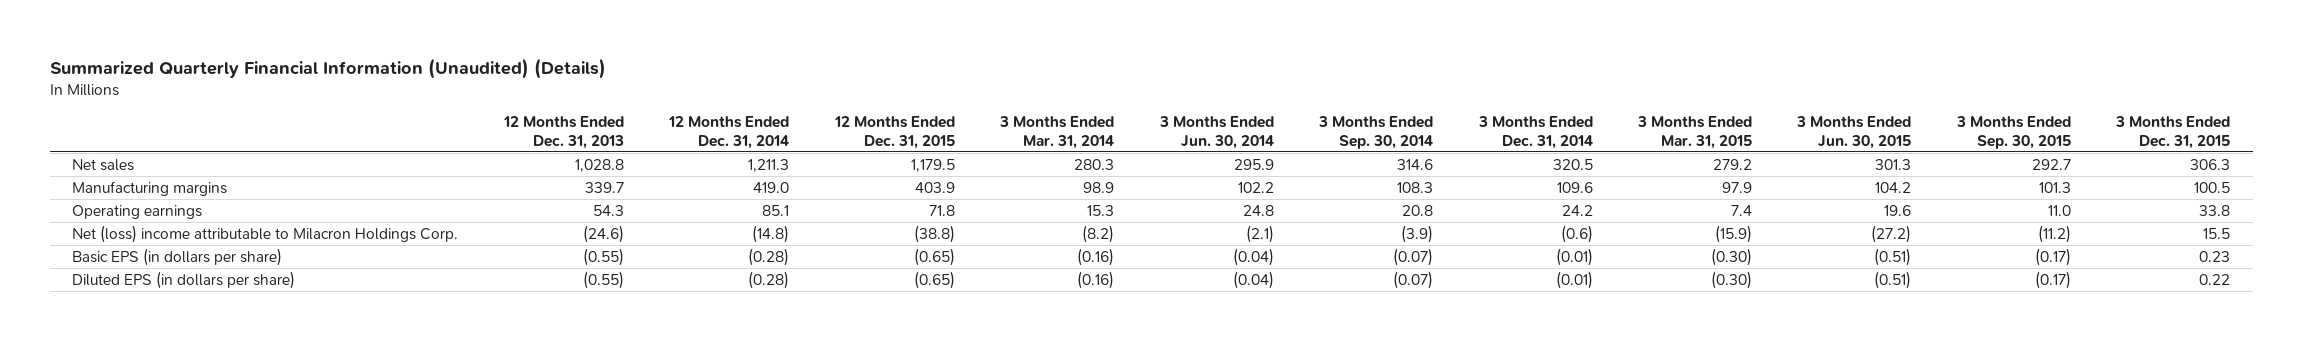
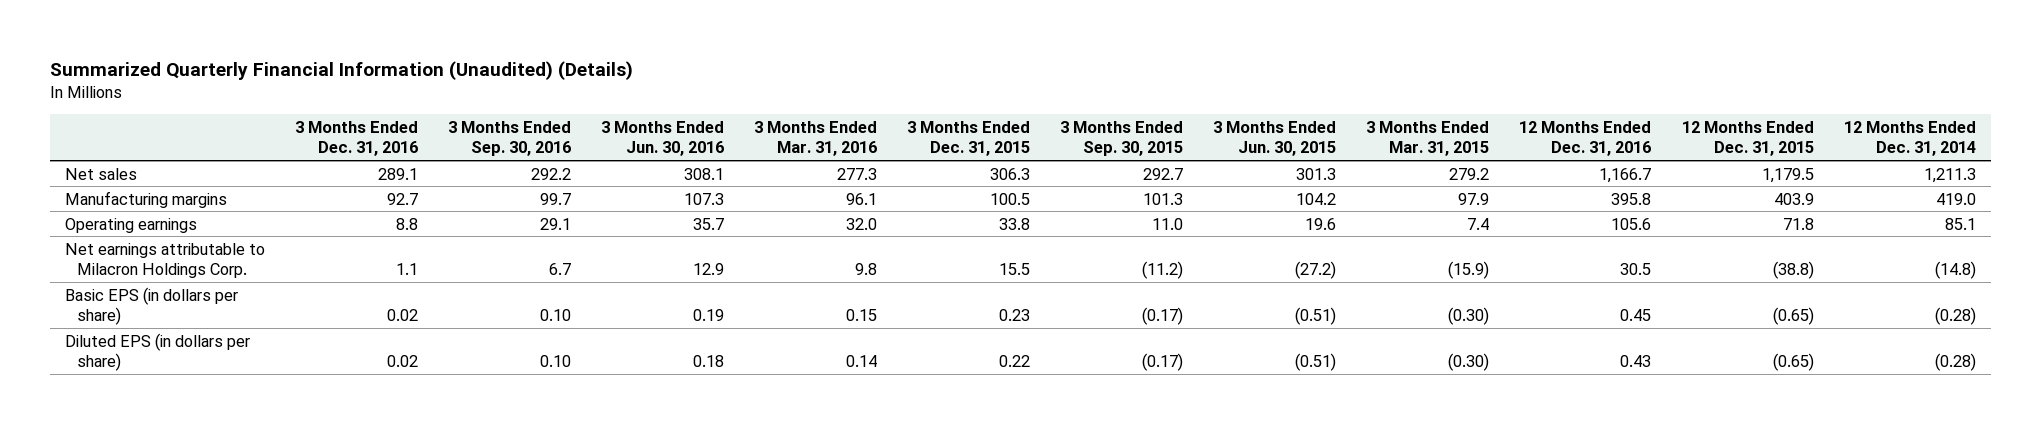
- | 12 Months Ended Dec. 31, 2013 | 12 Months Ended Dec. 31, 2014 | 12 Months Ended Dec. 31, 2015 | 3 Months Ended Mar. 31, 2014 | 3 Months Ended Jun. 30, 2014 | 3 Months Ended Sep. 30, 2014 | 3 Months Ended Dec. 31, 2014 | 3 Months Ended Mar. 31, 2015 | 3 Months Ended Jun. 30, 2015 | 3 Months Ended Sep. 30, 2015 | 3 Months Ended Dec. 31, 2015
+ | 3 Months Ended Dec. 31, 2016 | 3 Months Ended Sep. 30, 2016 | 3 Months Ended Jun. 30, 2016 | 3 Months Ended Mar. 31, 2016 | 3 Months Ended Dec. 31, 2015 | 3 Months Ended Sep. 30, 2015 | 3 Months Ended Jun. 30, 2015 | 3 Months Ended Mar. 31, 2015 | 12 Months Ended Dec. 31, 2016 | 12 Months Ended Dec. 31, 2015 | 12 Months Ended Dec. 31, 2014
- Net (loss) income attributable to Milacron Holdings Corp. | (24.6) | (14.8) | (38.8) | (8.2) | (2.1) | (3.9) | (0.6) | (15.9) | (27.2) | (11.2) | 15.5
+ Net earnings attributable to Milacron Holdings Corp. | 1.1 | 6.7 | 12.9 | 9.8 | 15.5 | (11.2) | (27.2) | (15.9) | 30.5 | (38.8) | (14.8)

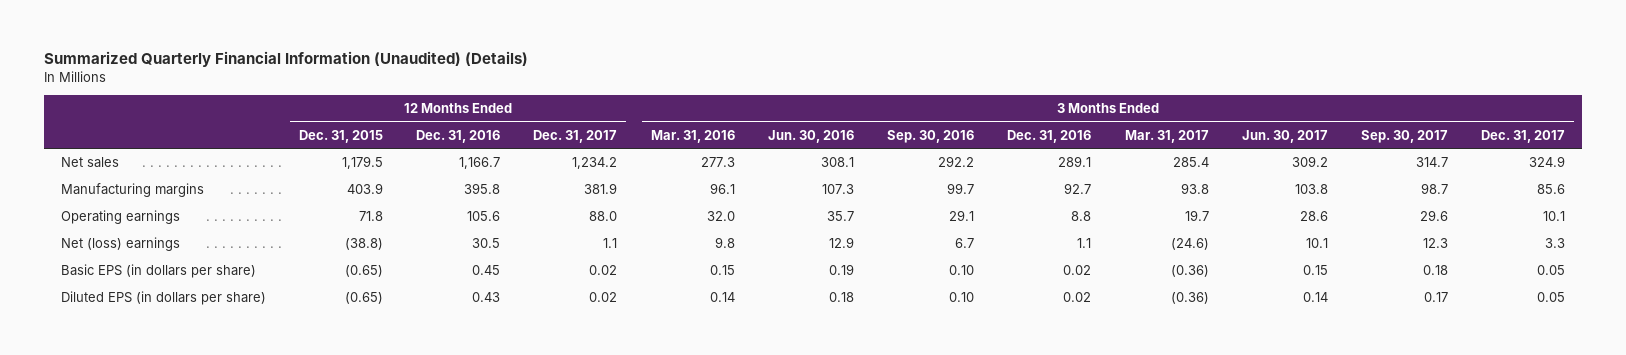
- | 3 Months Ended Dec. 31, 2016 | 3 Months Ended Sep. 30, 2016 | 3 Months Ended Jun. 30, 2016 | 3 Months Ended Mar. 31, 2016 | 3 Months Ended Dec. 31, 2015 | 3 Months Ended Sep. 30, 2015 | 3 Months Ended Jun. 30, 2015 | 3 Months Ended Mar. 31, 2015 | 12 Months Ended Dec. 31, 2016 | 12 Months Ended Dec. 31, 2015 | 12 Months Ended Dec. 31, 2014
+ | 12 Months Ended Dec. 31, 2015 | 12 Months Ended Dec. 31, 2016 | 12 Months Ended Dec. 31, 2017 | 3 Months Ended Mar. 31, 2016 | 3 Months Ended Jun. 30, 2016 | 3 Months Ended Sep. 30, 2016 | 3 Months Ended Dec. 31, 2016 | 3 Months Ended Mar. 31, 2017 | 3 Months Ended Jun. 30, 2017 | 3 Months Ended Sep. 30, 2017 | 3 Months Ended Dec. 31, 2017
- Net earnings attributable to Milacron Holdings Corp. | 1.1 | 6.7 | 12.9 | 9.8 | 15.5 | (11.2) | (27.2) | (15.9) | 30.5 | (38.8) | (14.8)
+ Net (loss) earnings | (38.8) | 30.5 | 1.1 | 9.8 | 12.9 | 6.7 | 1.1 | (24.6) | 10.1 | 12.3 | 3.3

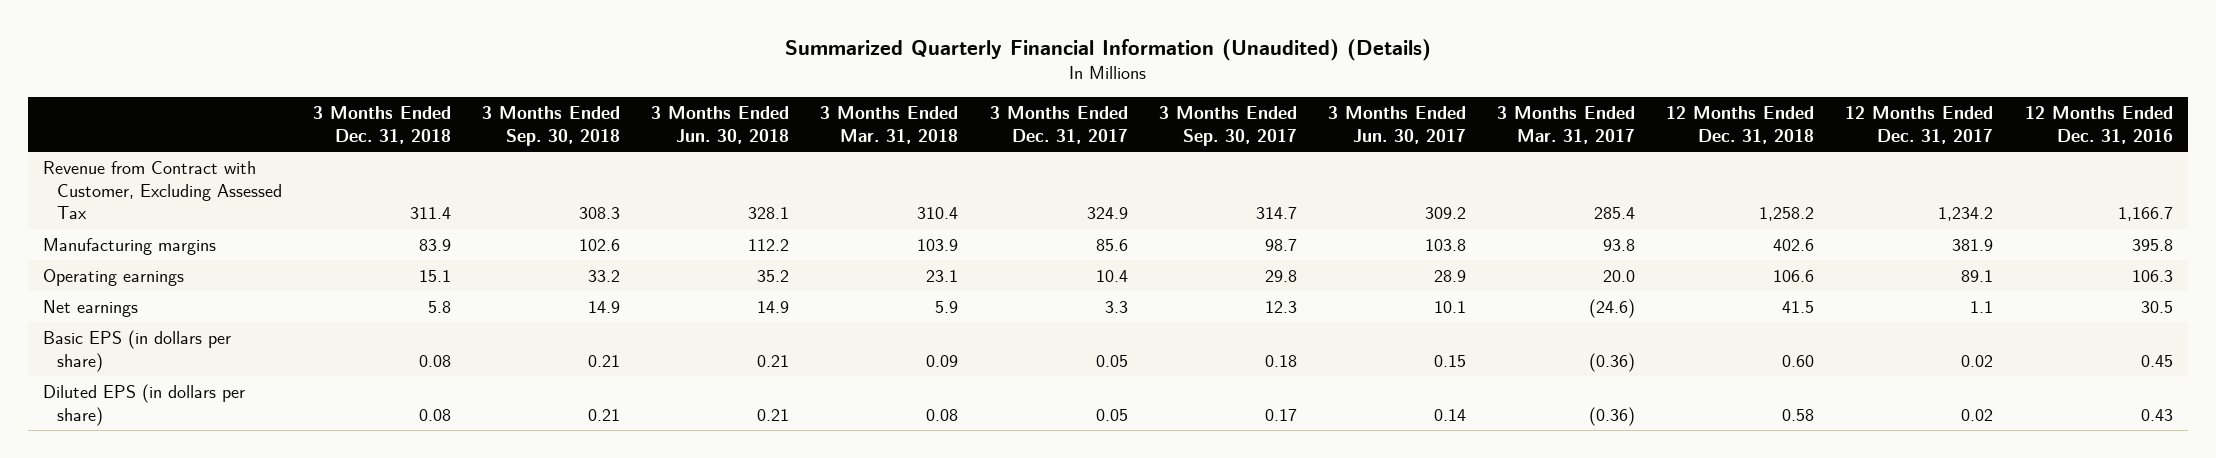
- | 12 Months Ended Dec. 31, 2015 | 12 Months Ended Dec. 31, 2016 | 12 Months Ended Dec. 31, 2017 | 3 Months Ended Mar. 31, 2016 | 3 Months Ended Jun. 30, 2016 | 3 Months Ended Sep. 30, 2016 | 3 Months Ended Dec. 31, 2016 | 3 Months Ended Mar. 31, 2017 | 3 Months Ended Jun. 30, 2017 | 3 Months Ended Sep. 30, 2017 | 3 Months Ended Dec. 31, 2017
+ | 3 Months Ended Dec. 31, 2018 | 3 Months Ended Sep. 30, 2018 | 3 Months Ended Jun. 30, 2018 | 3 Months Ended Mar. 31, 2018 | 3 Months Ended Dec. 31, 2017 | 3 Months Ended Sep. 30, 2017 | 3 Months Ended Jun. 30, 2017 | 3 Months Ended Mar. 31, 2017 | 12 Months Ended Dec. 31, 2018 | 12 Months Ended Dec. 31, 2017 | 12 Months Ended Dec. 31, 2016
- Net sales | 1,179.5 | 1,166.7 | 1,234.2 | 277.3 | 308.1 | 292.2 | 289.1 | 285.4 | 309.2 | 314.7 | 324.9
+ Revenue from Contract with Customer, Excluding Assessed Tax | 311.4 | 308.3 | 328.1 | 310.4 | 324.9 | 314.7 | 309.2 | 285.4 | 1,258.2 | 1,234.2 | 1,166.7
- Operating earnings | 71.8 | 105.6 | 88.0 | 32.0 | 35.7 | 29.1 | 8.8 | 19.7 | 28.6 | 29.6 | 10.1
- Net (loss) earnings | (38.8) | 30.5 | 1.1 | 9.8 | 12.9 | 6.7 | 1.1 | (24.6) | 10.1 | 12.3 | 3.3
+ Operating earnings | 15.1 | 33.2 | 35.2 | 23.1 | 10.4 | 29.8 | 28.9 | 20.0 | 106.6 | 89.1 | 106.3
+ Net earnings | 5.8 | 14.9 | 14.9 | 5.9 | 3.3 | 12.3 | 10.1 | (24.6) | 41.5 | 1.1 | 30.5

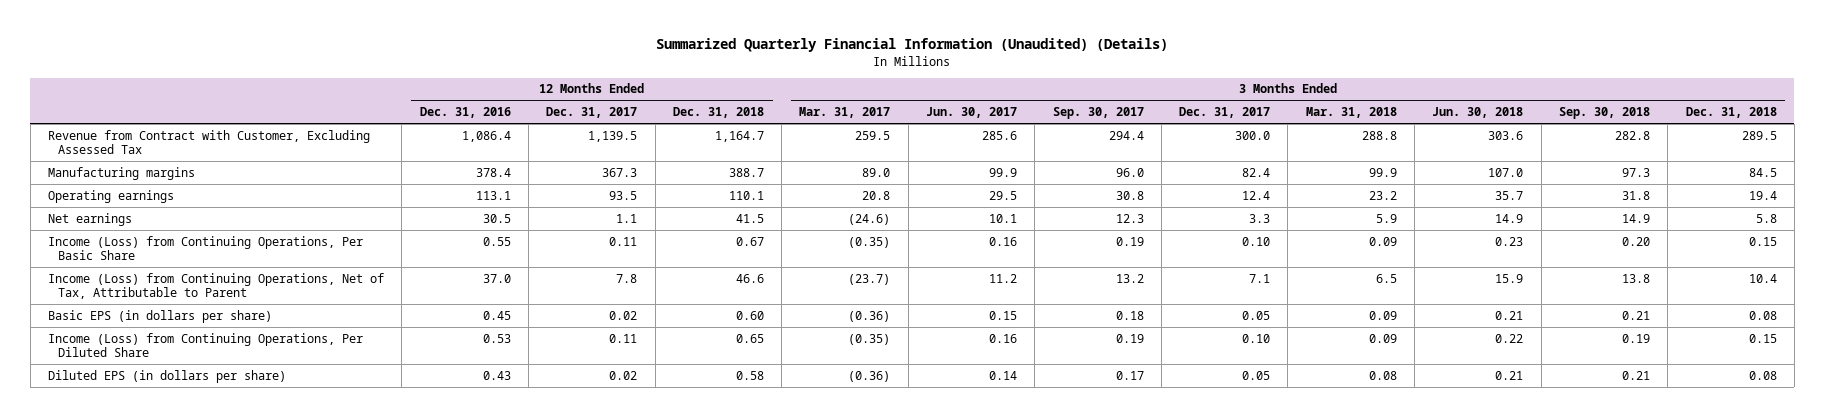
- | 3 Months Ended Dec. 31, 2018 | 3 Months Ended Sep. 30, 2018 | 3 Months Ended Jun. 30, 2018 | 3 Months Ended Mar. 31, 2018 | 3 Months Ended Dec. 31, 2017 | 3 Months Ended Sep. 30, 2017 | 3 Months Ended Jun. 30, 2017 | 3 Months Ended Mar. 31, 2017 | 12 Months Ended Dec. 31, 2018 | 12 Months Ended Dec. 31, 2017 | 12 Months Ended Dec. 31, 2016
+ | 12 Months Ended Dec. 31, 2016 | 12 Months Ended Dec. 31, 2017 | 12 Months Ended Dec. 31, 2018 | 3 Months Ended Mar. 31, 2017 | 3 Months Ended Jun. 30, 2017 | 3 Months Ended Sep. 30, 2017 | 3 Months Ended Dec. 31, 2017 | 3 Months Ended Mar. 31, 2018 | 3 Months Ended Jun. 30, 2018 | 3 Months Ended Sep. 30, 2018 | 3 Months Ended Dec. 31, 2018
- Revenue from Contract with Customer, Excluding Assessed Tax | 311.4 | 308.3 | 328.1 | 310.4 | 324.9 | 314.7 | 309.2 | 285.4 | 1,258.2 | 1,234.2 | 1,166.7
- Manufacturing margins | 83.9 | 102.6 | 112.2 | 103.9 | 85.6 | 98.7 | 103.8 | 93.8 | 402.6 | 381.9 | 395.8
- Operating earnings | 15.1 | 33.2 | 35.2 | 23.1 | 10.4 | 29.8 | 28.9 | 20.0 | 106.6 | 89.1 | 106.3
+ Revenue from Contract with Customer, Excluding Assessed Tax | 1,086.4 | 1,139.5 | 1,164.7 | 259.5 | 285.6 | 294.4 | 300.0 | 288.8 | 303.6 | 282.8 | 289.5
+ Manufacturing margins | 378.4 | 367.3 | 388.7 | 89.0 | 99.9 | 96.0 | 82.4 | 99.9 | 107.0 | 97.3 | 84.5
+ Operating earnings | 113.1 | 93.5 | 110.1 | 20.8 | 29.5 | 30.8 | 12.4 | 23.2 | 35.7 | 31.8 | 19.4
+ Income (Loss) from Continuing Operations, Per Basic Share | 0.55 | 0.11 | 0.67 | (0.35) | 0.16 | 0.19 | 0.10 | 0.09 | 0.23 | 0.20 | 0.15
+ Income (Loss) from Continuing Operations, Net of Tax, Attributable to Parent | 37.0 | 7.8 | 46.6 | (23.7) | 11.2 | 13.2 | 7.1 | 6.5 | 15.9 | 13.8 | 10.4
+ Income (Loss) from Continuing Operations, Per Diluted Share | 0.53 | 0.11 | 0.65 | (0.35) | 0.16 | 0.19 | 0.10 | 0.09 | 0.22 | 0.19 | 0.15

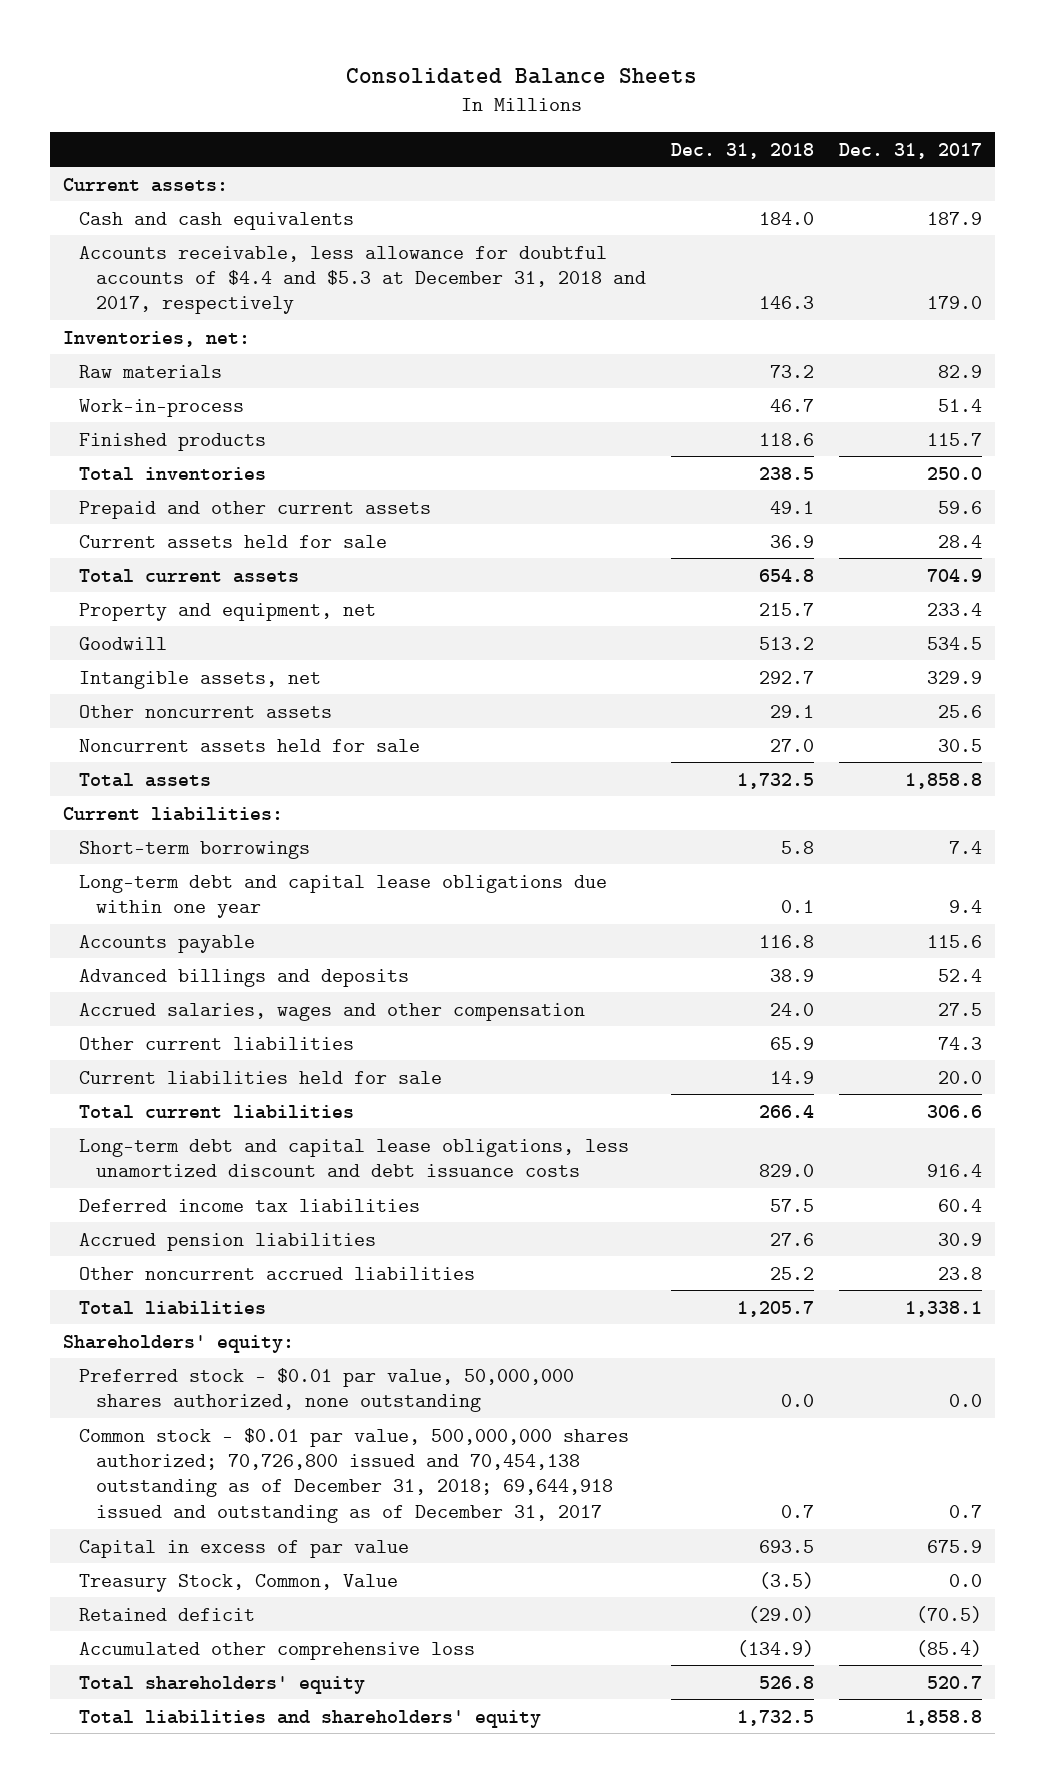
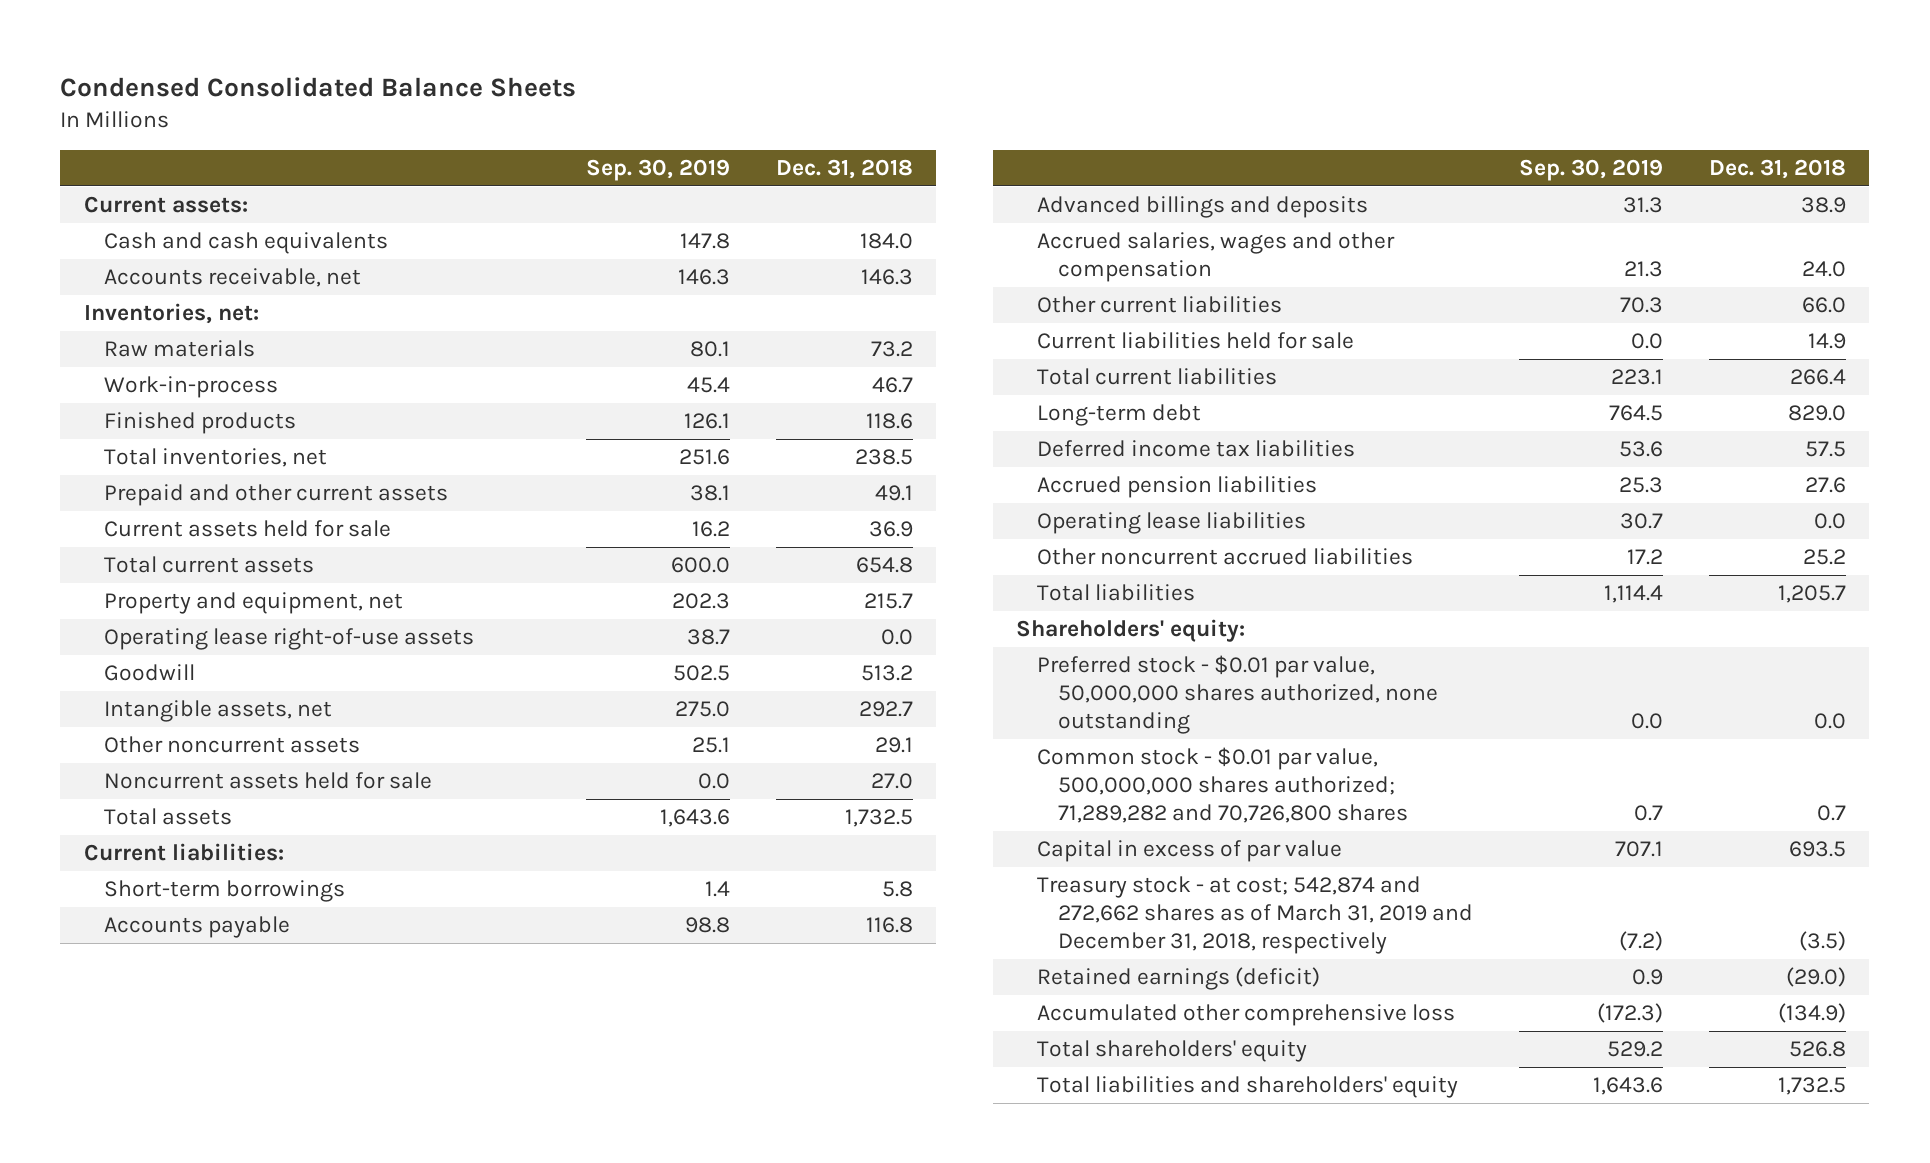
- Consolidated Balance Sheets
+ Condensed Consolidated Balance Sheets
- | Dec. 31, 2018 | Dec. 31, 2017
+ | Sep. 30, 2019 | Dec. 31, 2018
- Accounts receivable, less allowance for doubtful accounts of $4.4 and $5.3 at December 31, 2018 and 2017, respectively | 146.3 | 179.0
+ Accounts receivable, net | 146.3 | 146.3
- Total inventories | 238.5 | 250.0
+ Total inventories, net | 251.6 | 238.5
+ Operating lease right-of-use assets | 38.7 | 0.0
- Long-term debt and capital lease obligations due within one year | 0.1 | 9.4
- Other current liabilities | 65.9 | 74.3
+ Other current liabilities | 70.3 | 66.0
- Long-term debt and capital lease obligations, less unamortized discount and debt issuance costs | 829.0 | 916.4
+ Long-term debt | 764.5 | 829.0
+ Operating lease liabilities | 30.7 | 0.0
- Common stock - $0.01 par value, 500,000,000 shares authorized; 70,726,800 issued and 70,454,138 outstanding as of December 31, 2018; 69,644,918 issued and outstanding as of December 31, 2017 | 0.7 | 0.7
+ Common stock - $0.01 par value, 500,000,000 shares authorized; 71,289,282 and 70,726,800 shares | 0.7 | 0.7
- Treasury Stock, Common, Value | (3.5) | 0.0
- Retained deficit | (29.0) | (70.5)
+ Treasury stock - at cost; 542,874 and 272,662 shares as of March 31, 2019 and December 31, 2018, respectively | (7.2) | (3.5)
+ Retained earnings (deficit) | 0.9 | (29.0)

